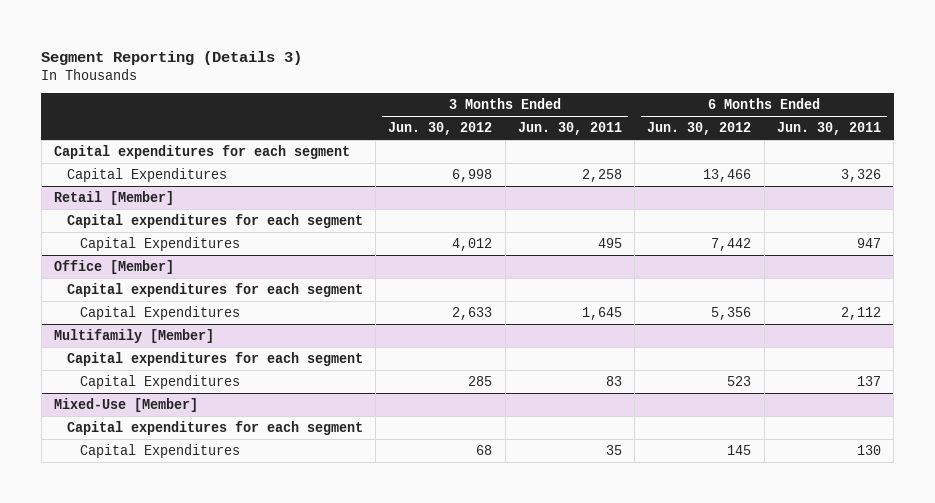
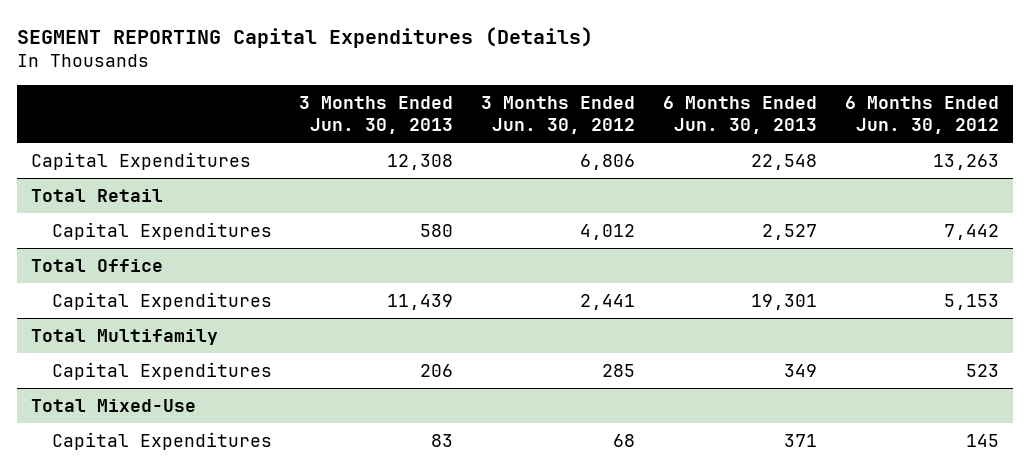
- Segment Reporting (Details 3)
+ SEGMENT REPORTING Capital Expenditures (Details)
- | 3 Months Ended Jun. 30, 2012 | 3 Months Ended Jun. 30, 2011 | 6 Months Ended Jun. 30, 2012 | 6 Months Ended Jun. 30, 2011
+ | 3 Months Ended Jun. 30, 2013 | 3 Months Ended Jun. 30, 2012 | 6 Months Ended Jun. 30, 2013 | 6 Months Ended Jun. 30, 2012
- Capital expenditures for each segment
- Capital Expenditures | 6,998 | 2,258 | 13,466 | 3,326
- Retail [Member]
- Capital expenditures for each segment
+ Capital Expenditures | 12,308 | 6,806 | 22,548 | 13,263
+ Total Retail
- Office [Member]
- Capital expenditures for each segment
- Capital Expenditures | 2,633 | 1,645 | 5,356 | 2,112
- Multifamily [Member]
- Capital expenditures for each segment
+ Total Office
+ Capital Expenditures | 11,439 | 2,441 | 19,301 | 5,153
+ Total Multifamily
- Mixed-Use [Member]
- Capital expenditures for each segment
+ Total Mixed-Use

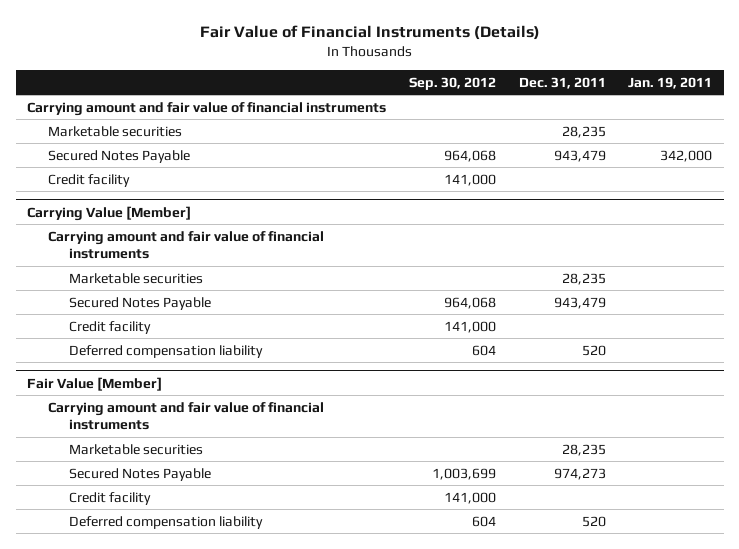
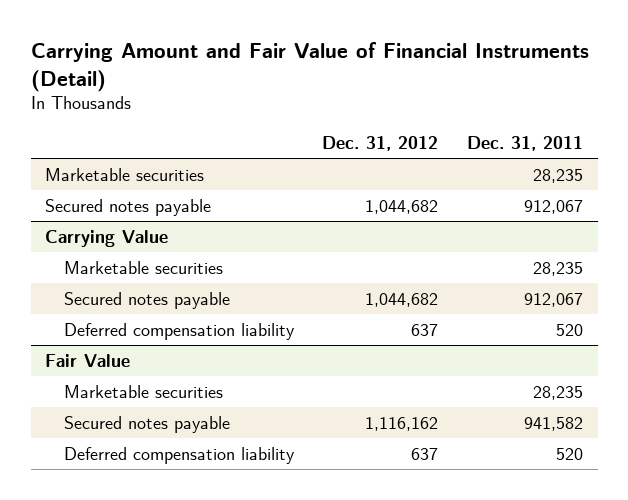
- Fair Value of Financial Instruments (Details)
+ Carrying Amount and Fair Value of Financial Instruments (Detail)
- | Sep. 30, 2012 | Dec. 31, 2011 | Jan. 19, 2011
+ | Dec. 31, 2012 | Dec. 31, 2011
- Carrying amount and fair value of financial instruments
- Secured Notes Payable | 964,068 | 943,479 | 342,000
- Credit facility | 141,000 | |
- Carrying Value [Member]
- Carrying amount and fair value of financial instruments
+ Secured notes payable | 1,044,682 | 912,067
+ Carrying Value
- Secured Notes Payable | 964,068 | 943,479 |
- Credit facility | 141,000 | |
+ Secured notes payable | 1,044,682 | 912,067
- Fair Value [Member]
- Carrying amount and fair value of financial instruments
+ Fair Value
- Secured Notes Payable | 1,003,699 | 974,273 |
- Credit facility | 141,000 | |
+ Secured notes payable | 1,116,162 | 941,582

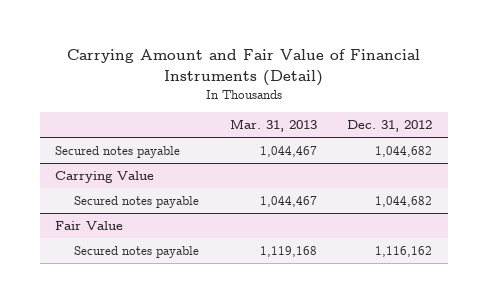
- | Dec. 31, 2012 | Dec. 31, 2011
+ | Mar. 31, 2013 | Dec. 31, 2012
- Marketable securities | | 28,235
@ Carrying Value
- Marketable securities | | 28,235
- Deferred compensation liability | 637 | 520
@ Fair Value
- Marketable securities | | 28,235
- Deferred compensation liability | 637 | 520

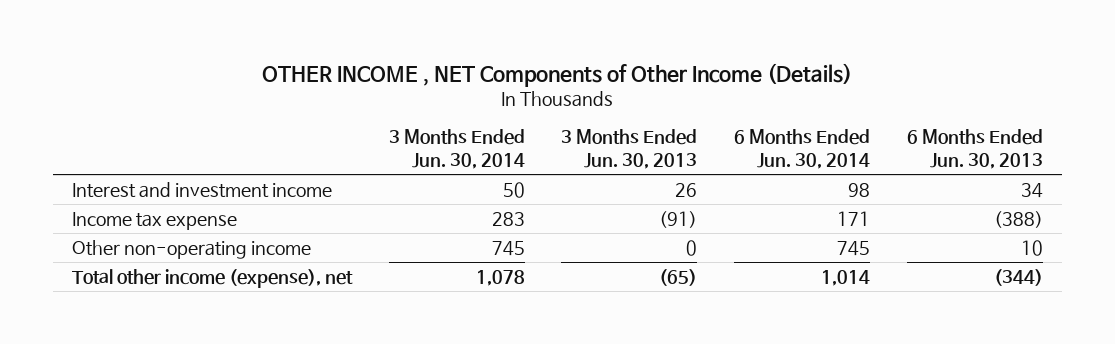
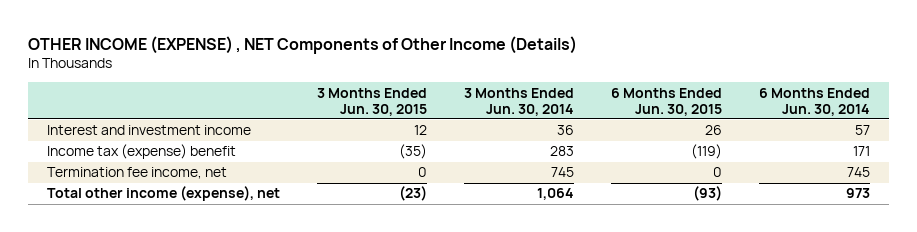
- OTHER INCOME , NET Components of Other Income (Details)
+ OTHER INCOME (EXPENSE) , NET Components of Other Income (Details)
- | 3 Months Ended Jun. 30, 2014 | 3 Months Ended Jun. 30, 2013 | 6 Months Ended Jun. 30, 2014 | 6 Months Ended Jun. 30, 2013
+ | 3 Months Ended Jun. 30, 2015 | 3 Months Ended Jun. 30, 2014 | 6 Months Ended Jun. 30, 2015 | 6 Months Ended Jun. 30, 2014
- Interest and investment income | 50 | 26 | 98 | 34
- Income tax expense | 283 | (91) | 171 | (388)
- Other non-operating income | 745 | 0 | 745 | 10
- Total other income (expense), net | 1,078 | (65) | 1,014 | (344)
+ Interest and investment income | 12 | 36 | 26 | 57
+ Income tax (expense) benefit | (35) | 283 | (119) | 171
+ Termination fee income, net | 0 | 745 | 0 | 745
+ Total other income (expense), net | (23) | 1,064 | (93) | 973

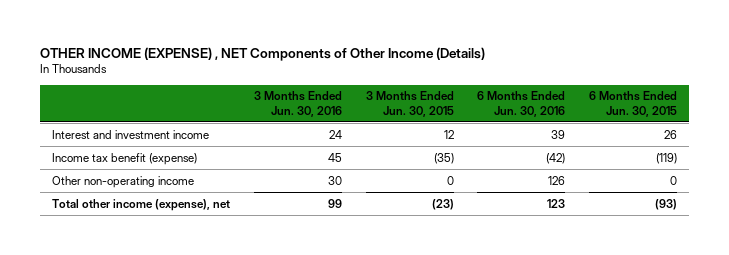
- | 3 Months Ended Jun. 30, 2015 | 3 Months Ended Jun. 30, 2014 | 6 Months Ended Jun. 30, 2015 | 6 Months Ended Jun. 30, 2014
+ | 3 Months Ended Jun. 30, 2016 | 3 Months Ended Jun. 30, 2015 | 6 Months Ended Jun. 30, 2016 | 6 Months Ended Jun. 30, 2015
- Income tax (expense) benefit | (35) | 283 | (119) | 171
- Termination fee income, net | 0 | 745 | 0 | 745
+ Income tax benefit (expense) | 45 | (35) | (42) | (119)
+ Other non-operating income | 30 | 0 | 126 | 0

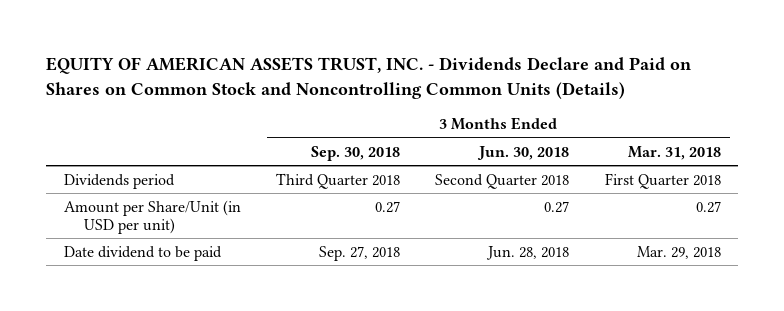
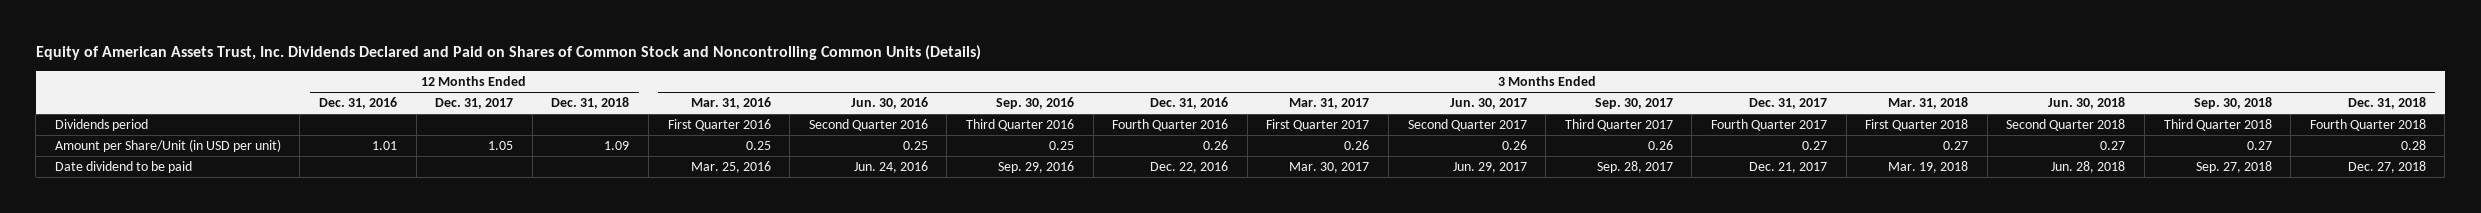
- EQUITY OF AMERICAN ASSETS TRUST, INC. - Dividends Declare and Paid on Shares on Common Stock and Noncontrolling Common Units (Details)
+ Equity of American Assets Trust, Inc. Dividends Declared and Paid on Shares of Common Stock and Noncontrolling Common Units (Details)
- | 3 Months Ended Sep. 30, 2018 | 3 Months Ended Jun. 30, 2018 | 3 Months Ended Mar. 31, 2018
+ | 12 Months Ended Dec. 31, 2016 | 12 Months Ended Dec. 31, 2017 | 12 Months Ended Dec. 31, 2018 | 3 Months Ended Mar. 31, 2016 | 3 Months Ended Jun. 30, 2016 | 3 Months Ended Sep. 30, 2016 | 3 Months Ended Dec. 31, 2016 | 3 Months Ended Mar. 31, 2017 | 3 Months Ended Jun. 30, 2017 | 3 Months Ended Sep. 30, 2017 | 3 Months Ended Dec. 31, 2017 | 3 Months Ended Mar. 31, 2018 | 3 Months Ended Jun. 30, 2018 | 3 Months Ended Sep. 30, 2018 | 3 Months Ended Dec. 31, 2018
- Date dividend to be paid | Sep. 27, 2018 | Jun. 28, 2018 | Mar. 29, 2018
+ Date dividend to be paid | | | | Mar. 25, 2016 | Jun. 24, 2016 | Sep. 29, 2016 | Dec. 22, 2016 | Mar. 30, 2017 | Jun. 29, 2017 | Sep. 28, 2017 | Dec. 21, 2017 | Mar. 19, 2018 | Jun. 28, 2018 | Sep. 27, 2018 | Dec. 27, 2018

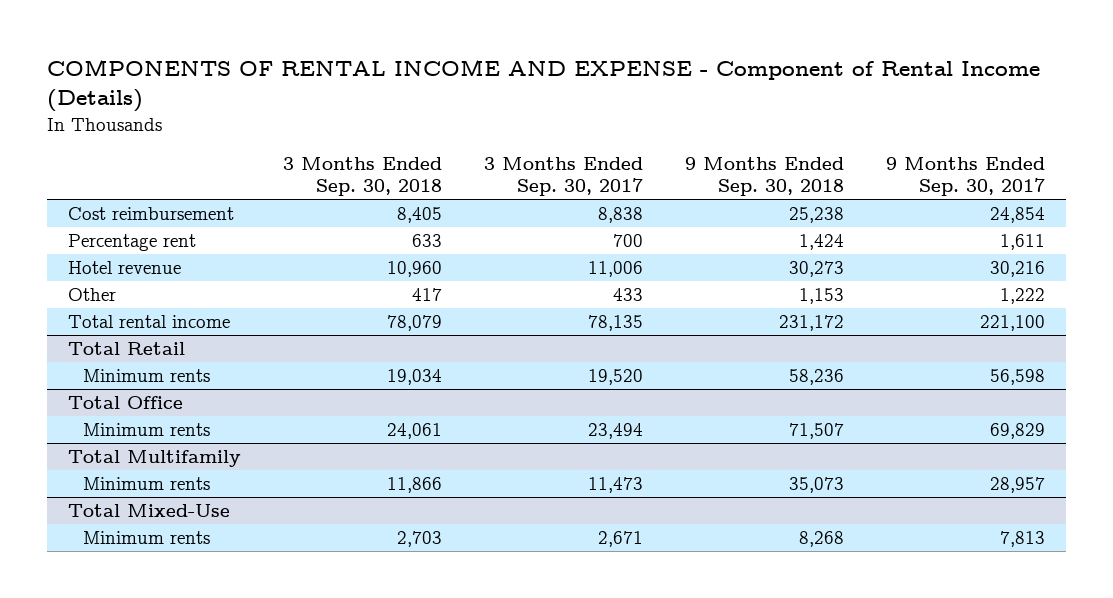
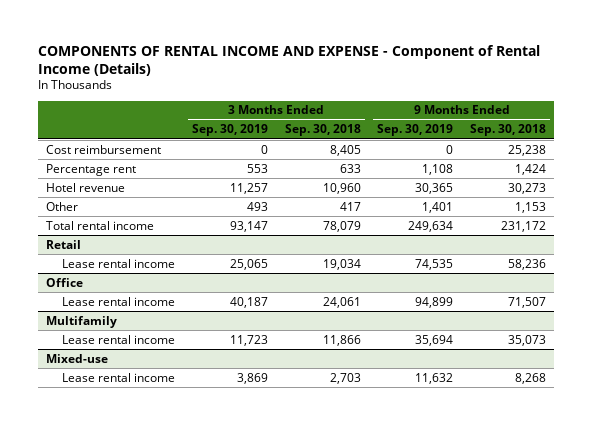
- | 3 Months Ended Sep. 30, 2018 | 3 Months Ended Sep. 30, 2017 | 9 Months Ended Sep. 30, 2018 | 9 Months Ended Sep. 30, 2017
+ | 3 Months Ended Sep. 30, 2019 | 3 Months Ended Sep. 30, 2018 | 9 Months Ended Sep. 30, 2019 | 9 Months Ended Sep. 30, 2018
- Total Retail
- Minimum rents | 19,034 | 19,520 | 58,236 | 56,598
- Total Office
- Minimum rents | 24,061 | 23,494 | 71,507 | 69,829
- Total Multifamily
- Minimum rents | 11,866 | 11,473 | 35,073 | 28,957
- Total Mixed-Use
- Minimum rents | 2,703 | 2,671 | 8,268 | 7,813
+ Retail
+ Lease rental income | 25,065 | 19,034 | 74,535 | 58,236
+ Office
+ Lease rental income | 40,187 | 24,061 | 94,899 | 71,507
+ Multifamily
+ Lease rental income | 11,723 | 11,866 | 35,694 | 35,073
+ Mixed-use
+ Lease rental income | 3,869 | 2,703 | 11,632 | 8,268

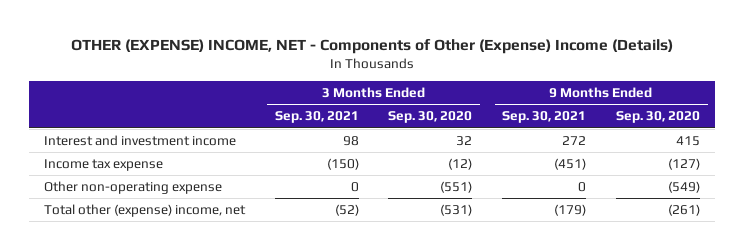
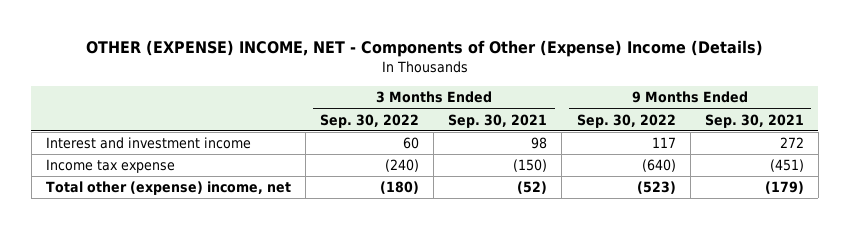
- | 3 Months Ended Sep. 30, 2021 | 3 Months Ended Sep. 30, 2020 | 9 Months Ended Sep. 30, 2021 | 9 Months Ended Sep. 30, 2020
+ | 3 Months Ended Sep. 30, 2022 | 3 Months Ended Sep. 30, 2021 | 9 Months Ended Sep. 30, 2022 | 9 Months Ended Sep. 30, 2021
- Other non-operating expense | 0 | (551) | 0 | (549)

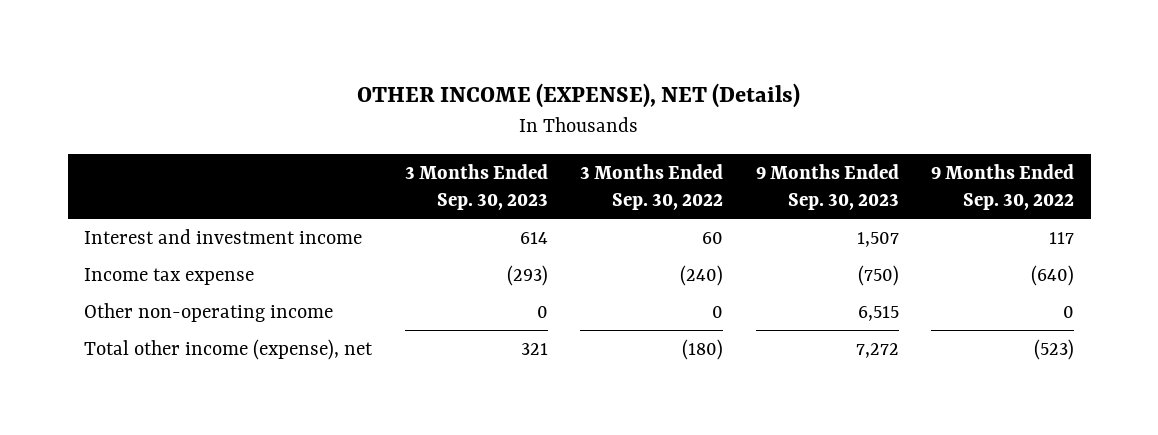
- OTHER (EXPENSE) INCOME, NET - Components of Other (Expense) Income (Details)
+ OTHER INCOME (EXPENSE), NET (Details)
- | 3 Months Ended Sep. 30, 2022 | 3 Months Ended Sep. 30, 2021 | 9 Months Ended Sep. 30, 2022 | 9 Months Ended Sep. 30, 2021
+ | 3 Months Ended Sep. 30, 2023 | 3 Months Ended Sep. 30, 2022 | 9 Months Ended Sep. 30, 2023 | 9 Months Ended Sep. 30, 2022
- Total other (expense) income, net | (180) | (52) | (523) | (179)
+ Other non-operating income | 0 | 0 | 6,515 | 0
+ Total other income (expense), net | 321 | (180) | 7,272 | (523)

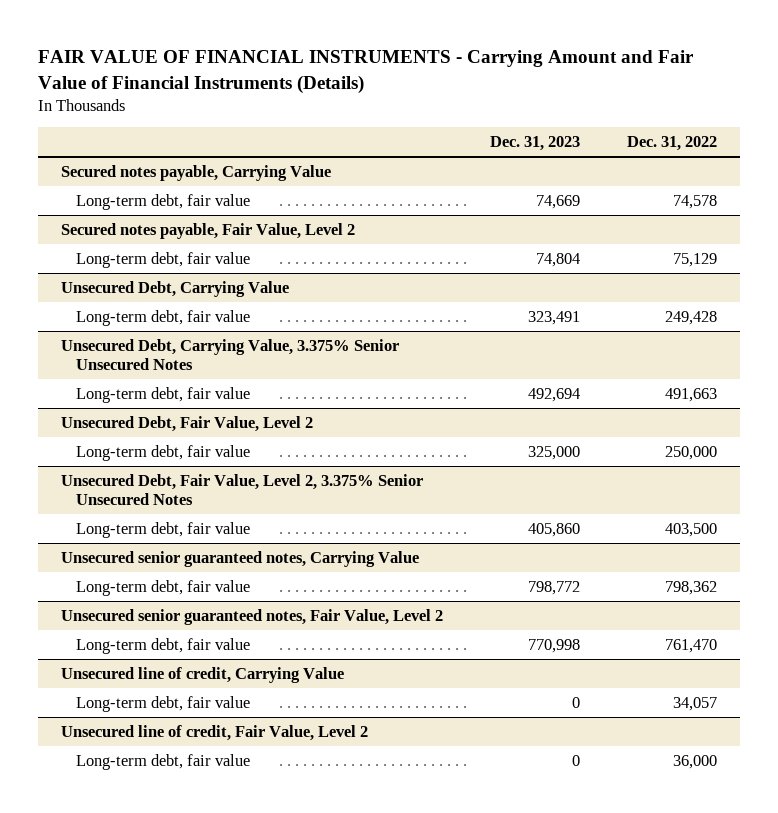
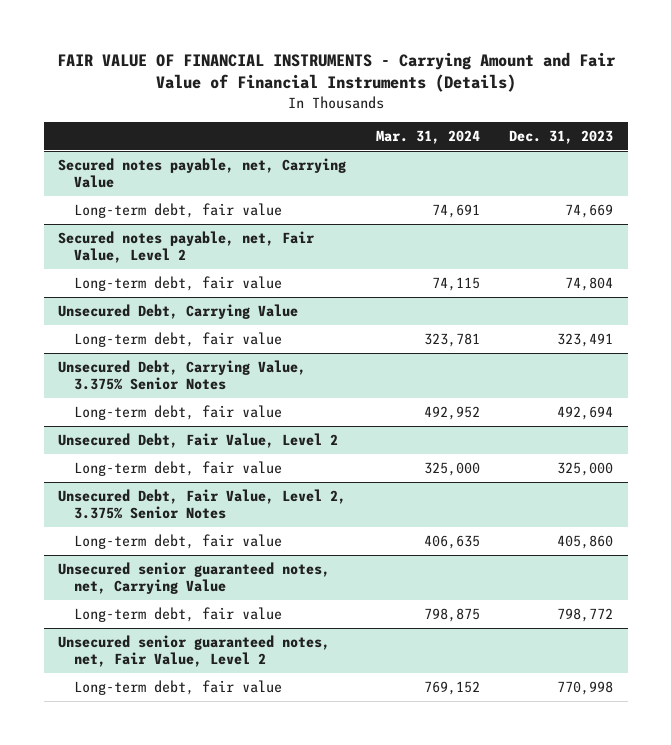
- | Dec. 31, 2023 | Dec. 31, 2022
+ | Mar. 31, 2024 | Dec. 31, 2023
- Secured notes payable, Carrying Value
+ Secured notes payable, net, Carrying Value
- Secured notes payable, Fair Value, Level 2
+ Secured notes payable, net, Fair Value, Level 2
- Unsecured Debt, Carrying Value, 3.375% Senior Unsecured Notes
+ Unsecured Debt, Carrying Value, 3.375% Senior Notes
- Unsecured Debt, Fair Value, Level 2, 3.375% Senior Unsecured Notes
+ Unsecured Debt, Fair Value, Level 2, 3.375% Senior Notes
- Unsecured senior guaranteed notes, Carrying Value
+ Unsecured senior guaranteed notes, net, Carrying Value
- Unsecured senior guaranteed notes, Fair Value, Level 2
+ Unsecured senior guaranteed notes, net, Fair Value, Level 2
- Unsecured line of credit, Carrying Value
- Long-term debt, fair value | 0 | 34,057
- Unsecured line of credit, Fair Value, Level 2
- Long-term debt, fair value | 0 | 36,000

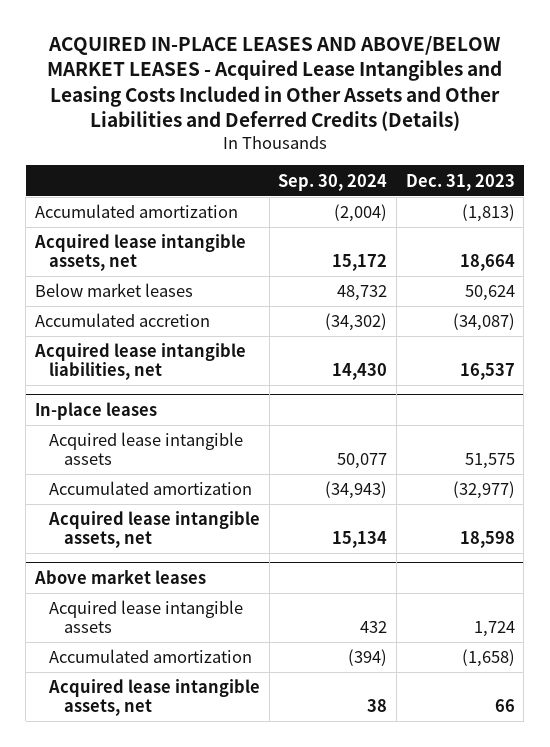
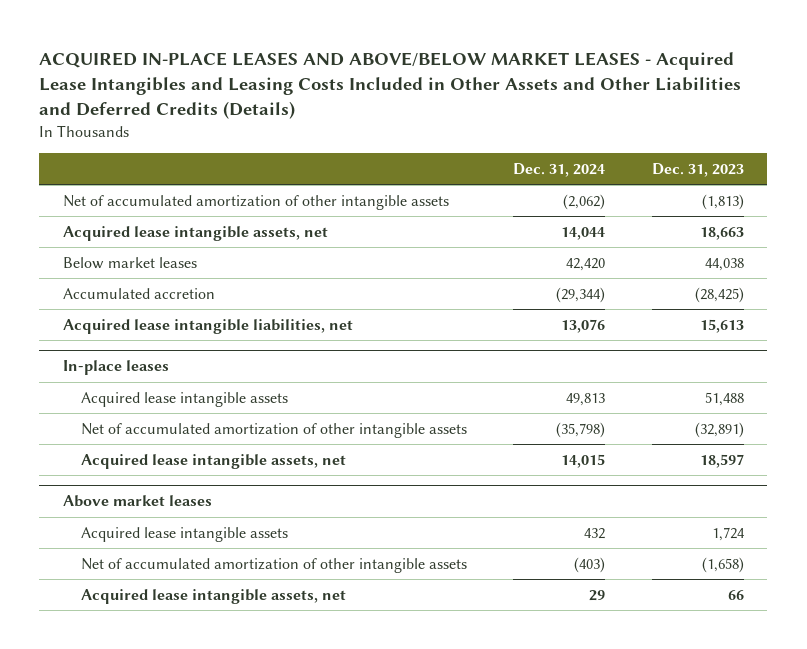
- | Sep. 30, 2024 | Dec. 31, 2023
+ | Dec. 31, 2024 | Dec. 31, 2023
- Accumulated amortization | (2,004) | (1,813)
- Acquired lease intangible assets, net | 15,172 | 18,664
- Below market leases | 48,732 | 50,624
- Accumulated accretion | (34,302) | (34,087)
- Acquired lease intangible liabilities, net | 14,430 | 16,537
+ Net of accumulated amortization of other intangible assets | (2,062) | (1,813)
+ Acquired lease intangible assets, net | 14,044 | 18,663
+ Below market leases | 42,420 | 44,038
+ Accumulated accretion | (29,344) | (28,425)
+ Acquired lease intangible liabilities, net | 13,076 | 15,613
@ In-place leases
- Acquired lease intangible assets | 50,077 | 51,575
- Accumulated amortization | (34,943) | (32,977)
- Acquired lease intangible assets, net | 15,134 | 18,598
+ Acquired lease intangible assets | 49,813 | 51,488
+ Net of accumulated amortization of other intangible assets | (35,798) | (32,891)
+ Acquired lease intangible assets, net | 14,015 | 18,597
@ Above market leases
- Accumulated amortization | (394) | (1,658)
+ Net of accumulated amortization of other intangible assets | (403) | (1,658)

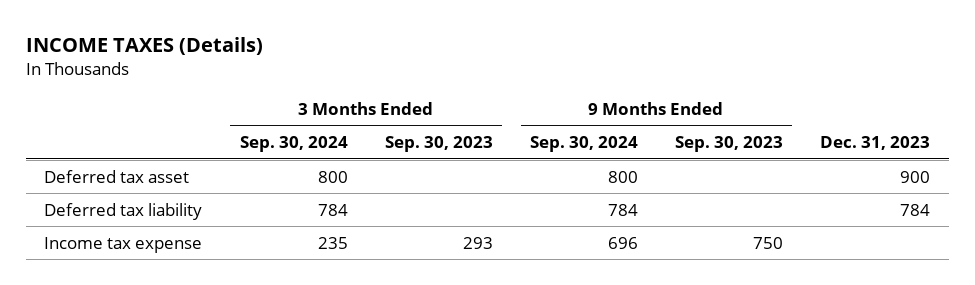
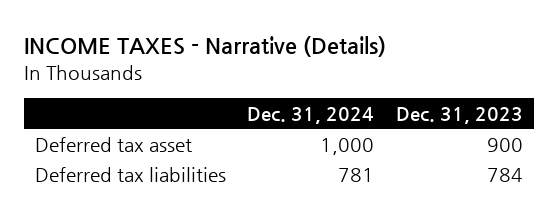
- INCOME TAXES (Details)
+ INCOME TAXES - Narrative (Details)
- | 3 Months Ended Sep. 30, 2024 | 3 Months Ended Sep. 30, 2023 | 9 Months Ended Sep. 30, 2024 | 9 Months Ended Sep. 30, 2023 | Dec. 31, 2023
+ | Dec. 31, 2024 | Dec. 31, 2023
- Deferred tax liability | 784 | | 784 | | 784
- Income tax expense | 235 | 293 | 696 | 750 |
+ Deferred tax liabilities | 781 | 784

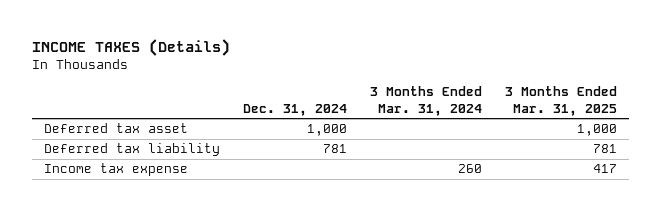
- INCOME TAXES - Narrative (Details)
+ INCOME TAXES (Details)
- | Dec. 31, 2024 | Dec. 31, 2023
+ | Dec. 31, 2024 | 3 Months Ended Mar. 31, 2024 | 3 Months Ended Mar. 31, 2025
- Deferred tax liabilities | 781 | 784
+ Deferred tax liability | 781 | | 781
+ Income tax expense | | 260 | 417

